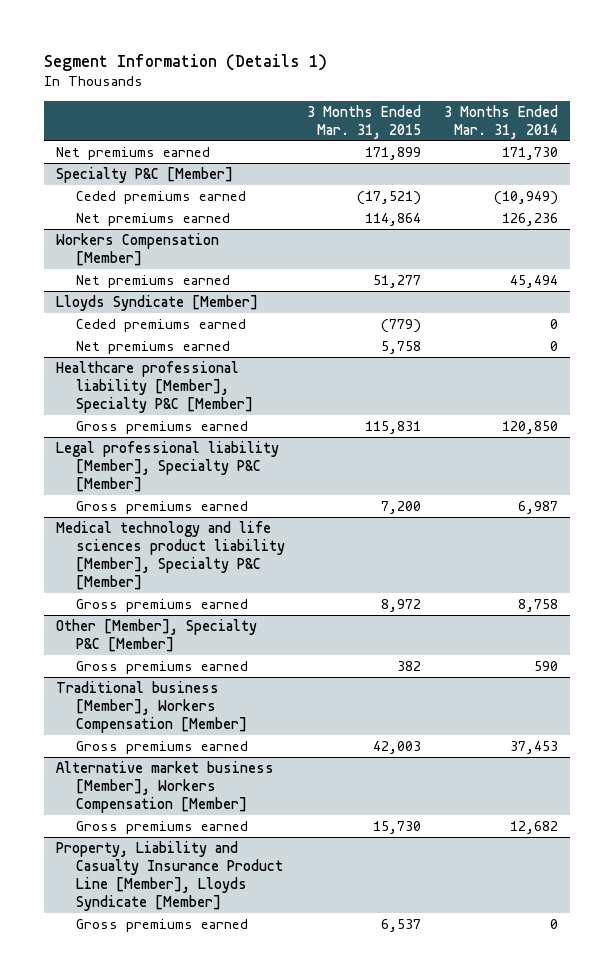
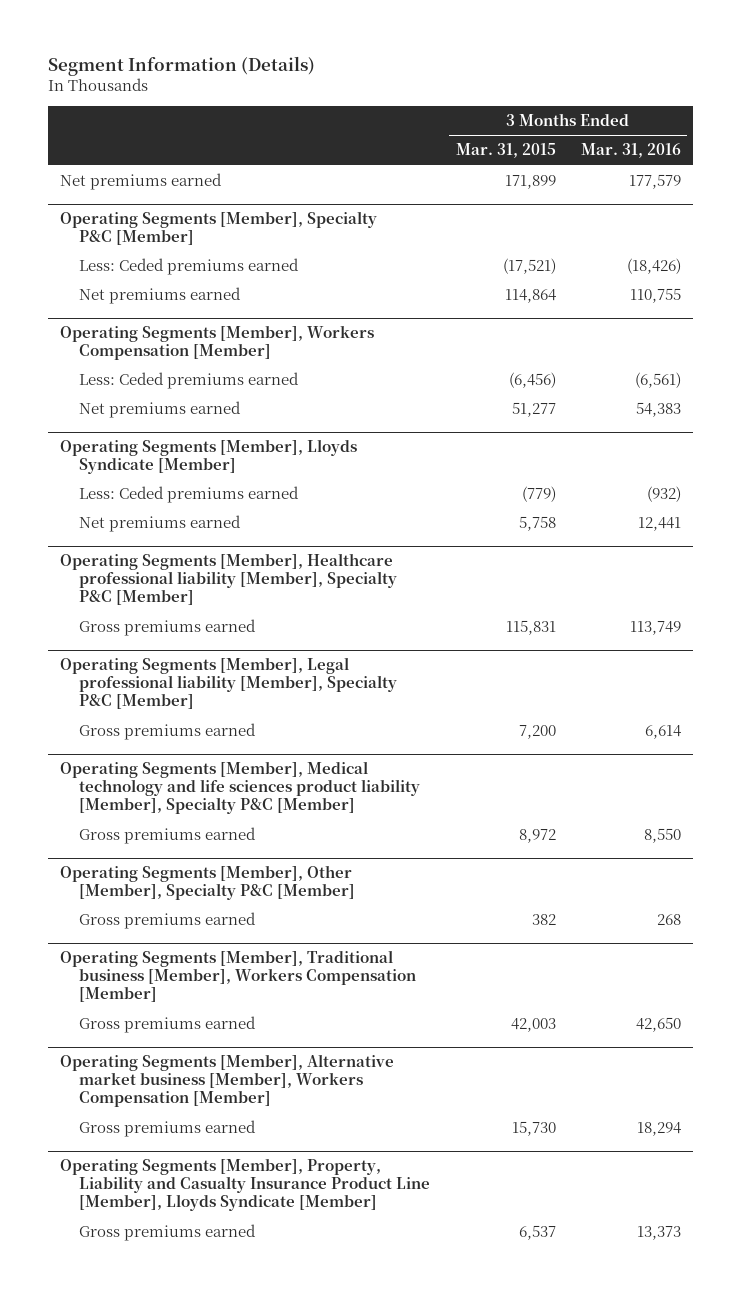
- Segment Information (Details 1)
+ Segment Information (Details)
- | 3 Months Ended Mar. 31, 2015 | 3 Months Ended Mar. 31, 2014
+ | 3 Months Ended Mar. 31, 2015 | 3 Months Ended Mar. 31, 2016
- Specialty P&C [Member]
- Ceded premiums earned | (17,521) | (10,949)
+ Operating Segments [Member], Specialty P&C [Member]
+ Less: Ceded premiums earned | (17,521) | (18,426)
- Workers Compensation [Member]
+ Operating Segments [Member], Workers Compensation [Member]
+ Less: Ceded premiums earned | (6,456) | (6,561)
- Lloyds Syndicate [Member]
- Ceded premiums earned | (779) | 0
+ Operating Segments [Member], Lloyds Syndicate [Member]
+ Less: Ceded premiums earned | (779) | (932)
- Healthcare professional liability [Member], Specialty P&C [Member]
+ Operating Segments [Member], Healthcare professional liability [Member], Specialty P&C [Member]
- Legal professional liability [Member], Specialty P&C [Member]
+ Operating Segments [Member], Legal professional liability [Member], Specialty P&C [Member]
- Medical technology and life sciences product liability [Member], Specialty P&C [Member]
+ Operating Segments [Member], Medical technology and life sciences product liability [Member], Specialty P&C [Member]
- Other [Member], Specialty P&C [Member]
+ Operating Segments [Member], Other [Member], Specialty P&C [Member]
- Traditional business [Member], Workers Compensation [Member]
+ Operating Segments [Member], Traditional business [Member], Workers Compensation [Member]
- Alternative market business [Member], Workers Compensation [Member]
+ Operating Segments [Member], Alternative market business [Member], Workers Compensation [Member]
- Property, Liability and Casualty Insurance Product Line [Member], Lloyds Syndicate [Member]
+ Operating Segments [Member], Property, Liability and Casualty Insurance Product Line [Member], Lloyds Syndicate [Member]

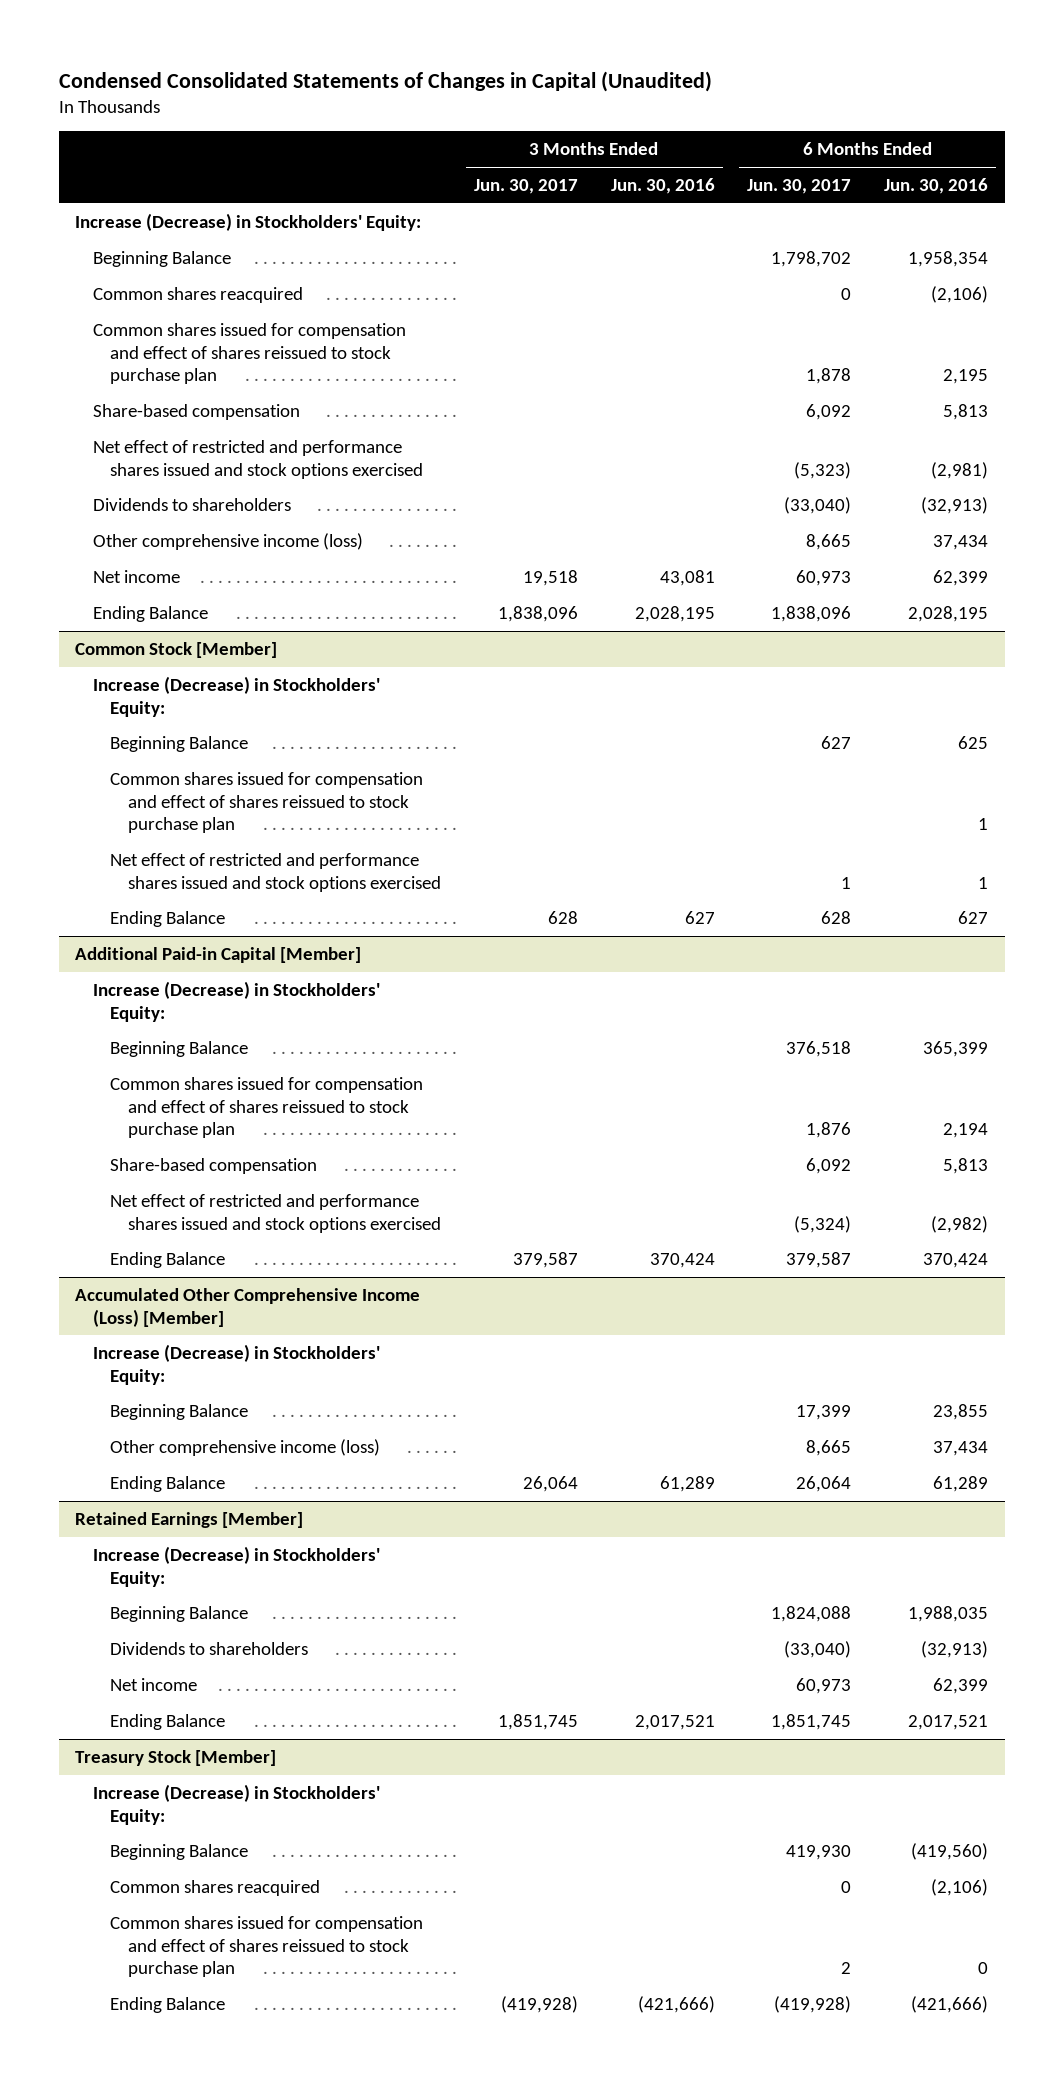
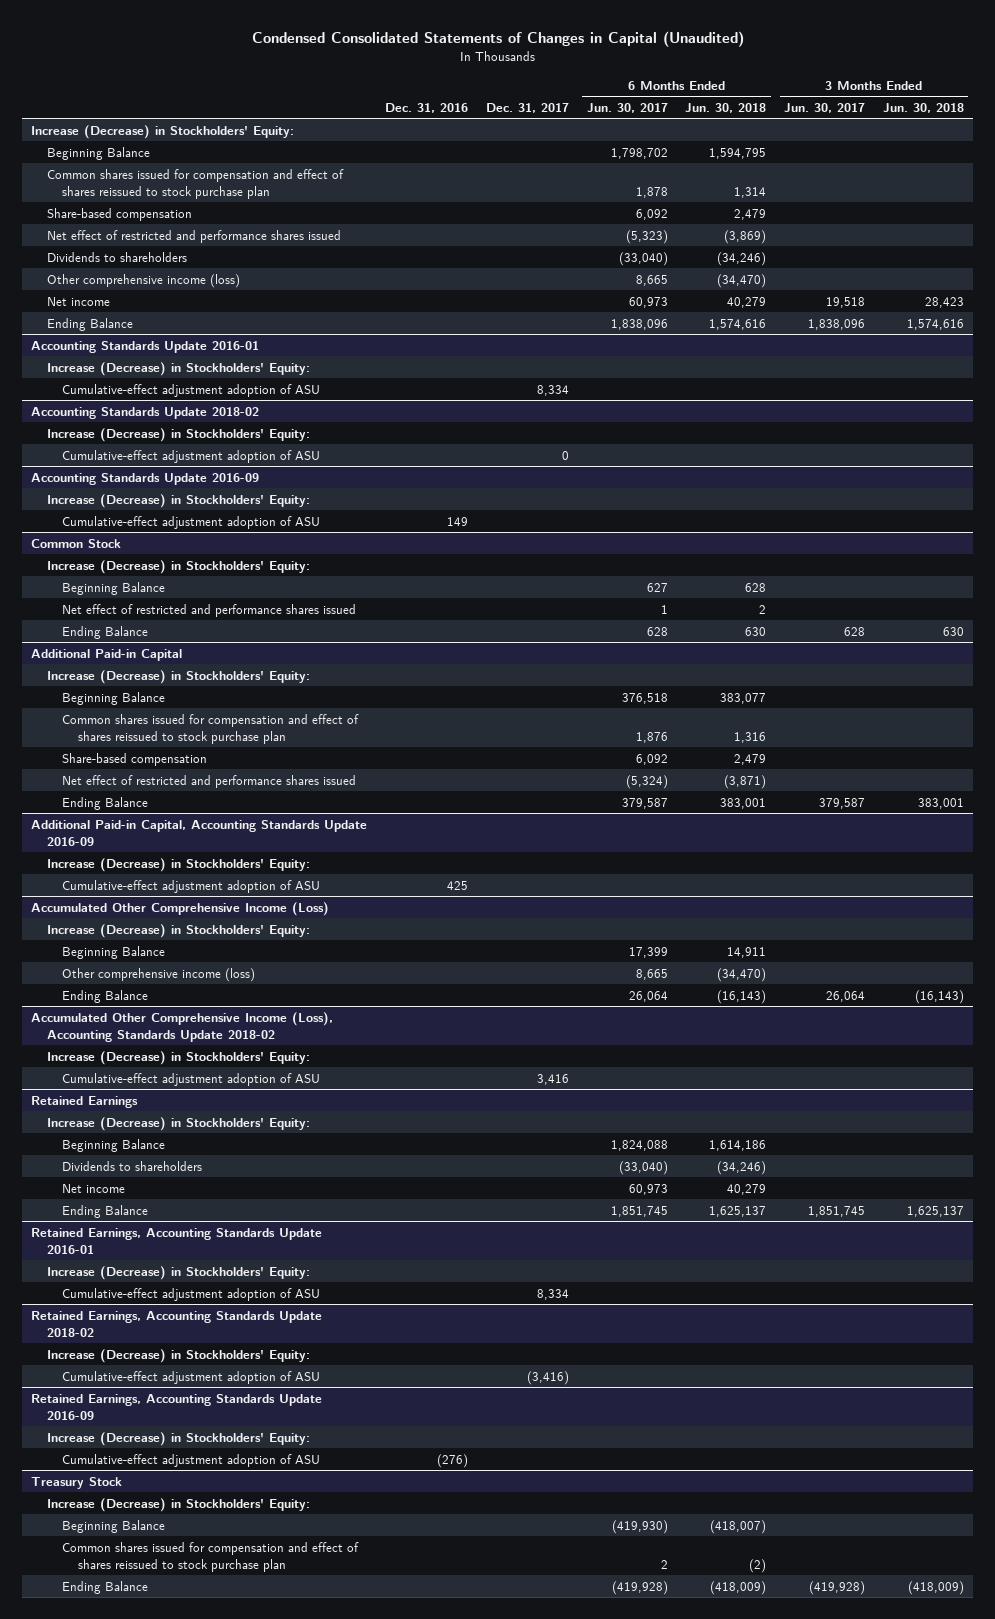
- | 3 Months Ended Jun. 30, 2017 | 3 Months Ended Jun. 30, 2016 | 6 Months Ended Jun. 30, 2017 | 6 Months Ended Jun. 30, 2016
+ | Dec. 31, 2016 | Dec. 31, 2017 | 6 Months Ended Jun. 30, 2017 | 6 Months Ended Jun. 30, 2018 | 3 Months Ended Jun. 30, 2017 | 3 Months Ended Jun. 30, 2018
- Common shares reacquired | | | 0 | (2,106)
- Net effect of restricted and performance shares issued and stock options exercised | | | (5,323) | (2,981)
+ Net effect of restricted and performance shares issued | | | (5,323) | (3,869) | |
- Common Stock [Member]
+ Accounting Standards Update 2016-01
+ Cumulative-effect adjustment adoption of ASU | | 8,334 | | | |
+ Accounting Standards Update 2018-02
+ Increase (Decrease) in Stockholders' Equity:
+ Cumulative-effect adjustment adoption of ASU | | 0 | | | |
+ Accounting Standards Update 2016-09
+ Increase (Decrease) in Stockholders' Equity:
+ Cumulative-effect adjustment adoption of ASU | 149 | | | | |
+ Common Stock
+ Increase (Decrease) in Stockholders' Equity:
- Common shares issued for compensation and effect of shares reissued to stock purchase plan | | | | 1
- Net effect of restricted and performance shares issued and stock options exercised | | | 1 | 1
+ Net effect of restricted and performance shares issued | | | 1 | 2 | |
- Additional Paid-in Capital [Member]
+ Additional Paid-in Capital
- Net effect of restricted and performance shares issued and stock options exercised | | | (5,324) | (2,982)
+ Net effect of restricted and performance shares issued | | | (5,324) | (3,871) | |
- Accumulated Other Comprehensive Income (Loss) [Member]
+ Additional Paid-in Capital, Accounting Standards Update 2016-09
+ Cumulative-effect adjustment adoption of ASU | 425 | | | | |
+ Accumulated Other Comprehensive Income (Loss)
+ Increase (Decrease) in Stockholders' Equity:
- Retained Earnings [Member]
+ Accumulated Other Comprehensive Income (Loss), Accounting Standards Update 2018-02
+ Cumulative-effect adjustment adoption of ASU | | 3,416 | | | |
+ Retained Earnings
+ Increase (Decrease) in Stockholders' Equity:
- Treasury Stock [Member]
+ Retained Earnings, Accounting Standards Update 2016-01
- Beginning Balance | | | 419,930 | (419,560)
- Common shares reacquired | | | 0 | (2,106)
+ Cumulative-effect adjustment adoption of ASU | | 8,334 | | | |
+ Retained Earnings, Accounting Standards Update 2018-02
+ Increase (Decrease) in Stockholders' Equity:
+ Cumulative-effect adjustment adoption of ASU | | (3,416) | | | |
+ Retained Earnings, Accounting Standards Update 2016-09
+ Increase (Decrease) in Stockholders' Equity:
+ Cumulative-effect adjustment adoption of ASU | (276) | | | | |
+ Treasury Stock
+ Increase (Decrease) in Stockholders' Equity:
+ Beginning Balance | | | (419,930) | (418,007) | |

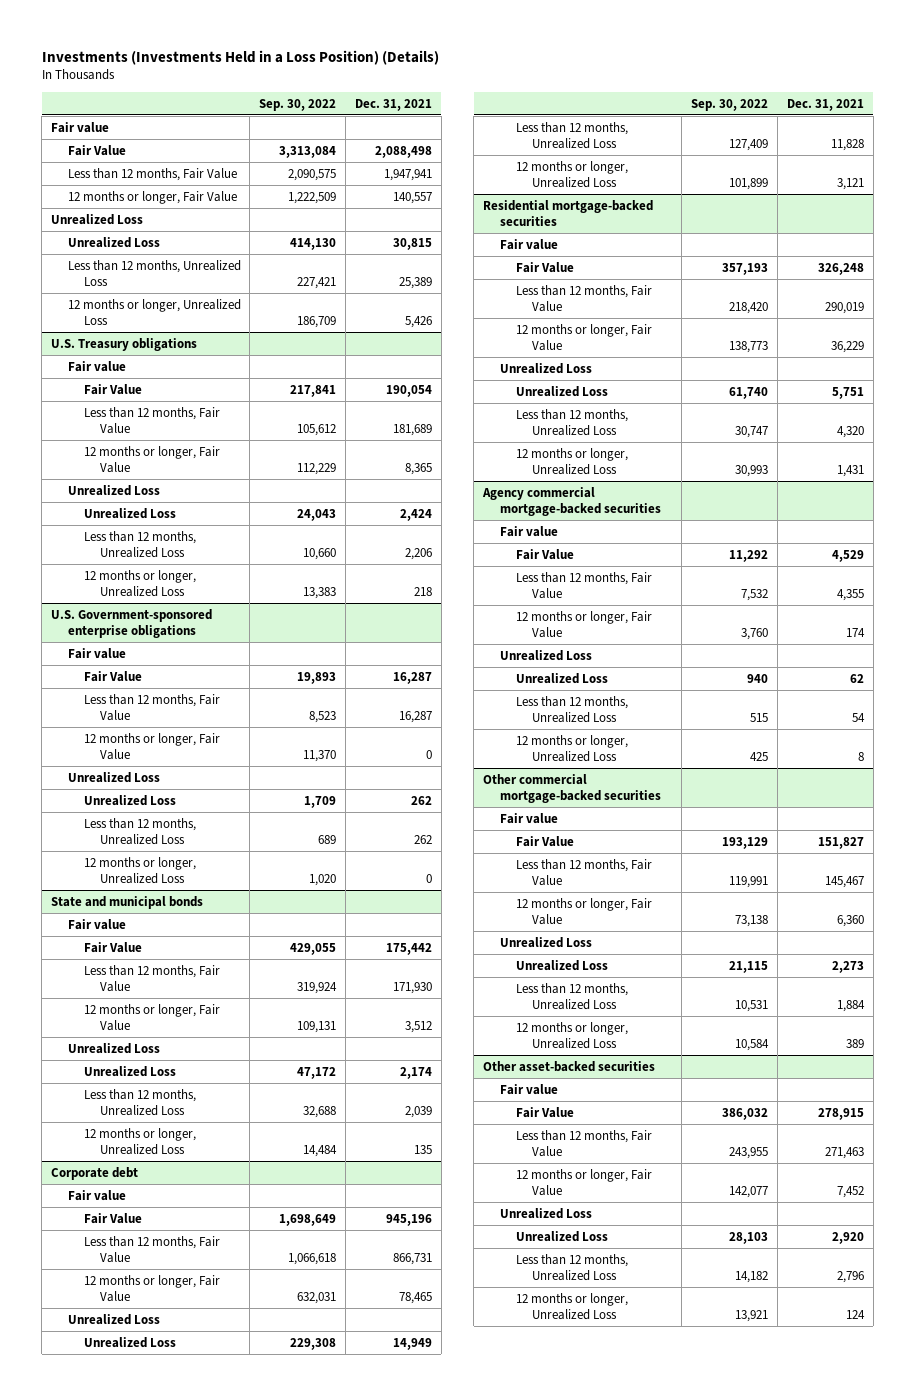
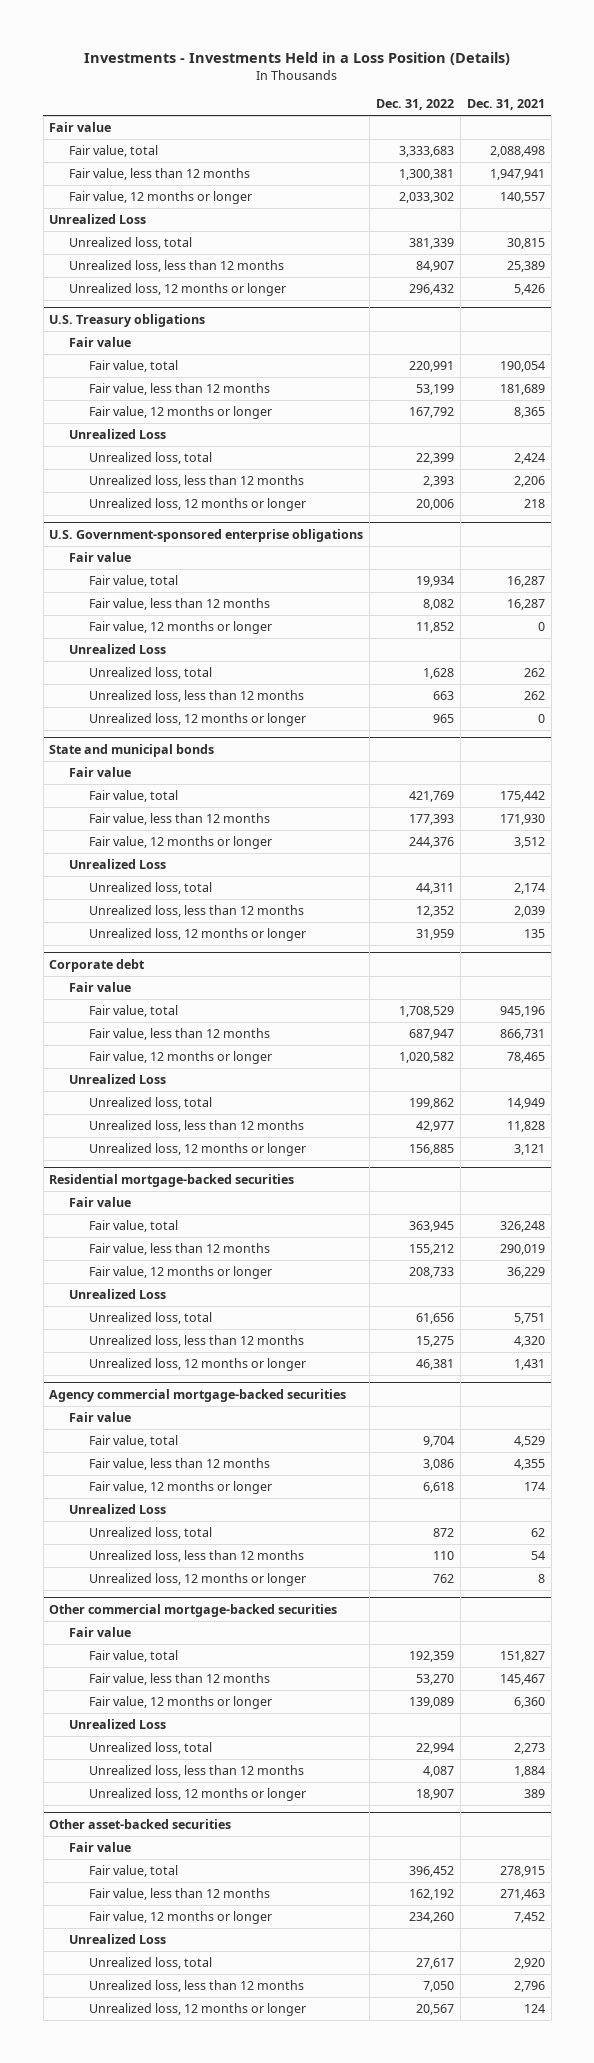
- Investments (Investments Held in a Loss Position) (Details)
+ Investments - Investments Held in a Loss Position (Details)
- | Sep. 30, 2022 | Dec. 31, 2021
+ | Dec. 31, 2022 | Dec. 31, 2021
- Fair Value | 3,313,084 | 2,088,498
- Less than 12 months, Fair Value | 2,090,575 | 1,947,941
- 12 months or longer, Fair Value | 1,222,509 | 140,557
+ Fair value, total | 3,333,683 | 2,088,498
+ Fair value, less than 12 months | 1,300,381 | 1,947,941
+ Fair value, 12 months or longer | 2,033,302 | 140,557
- Unrealized Loss | 414,130 | 30,815
- Less than 12 months, Unrealized Loss | 227,421 | 25,389
- 12 months or longer, Unrealized Loss | 186,709 | 5,426
+ Unrealized loss, total | 381,339 | 30,815
+ Unrealized loss, less than 12 months | 84,907 | 25,389
+ Unrealized loss, 12 months or longer | 296,432 | 5,426
@ U.S. Treasury obligations
- Fair Value | 217,841 | 190,054
- Less than 12 months, Fair Value | 105,612 | 181,689
- 12 months or longer, Fair Value | 112,229 | 8,365
+ Fair value, total | 220,991 | 190,054
+ Fair value, less than 12 months | 53,199 | 181,689
+ Fair value, 12 months or longer | 167,792 | 8,365
- Unrealized Loss | 24,043 | 2,424
- Less than 12 months, Unrealized Loss | 10,660 | 2,206
- 12 months or longer, Unrealized Loss | 13,383 | 218
+ Unrealized loss, total | 22,399 | 2,424
+ Unrealized loss, less than 12 months | 2,393 | 2,206
+ Unrealized loss, 12 months or longer | 20,006 | 218
@ U.S. Government-sponsored enterprise obligations
- Fair Value | 19,893 | 16,287
- Less than 12 months, Fair Value | 8,523 | 16,287
- 12 months or longer, Fair Value | 11,370 | 0
+ Fair value, total | 19,934 | 16,287
+ Fair value, less than 12 months | 8,082 | 16,287
+ Fair value, 12 months or longer | 11,852 | 0
- Unrealized Loss | 1,709 | 262
- Less than 12 months, Unrealized Loss | 689 | 262
- 12 months or longer, Unrealized Loss | 1,020 | 0
+ Unrealized loss, total | 1,628 | 262
+ Unrealized loss, less than 12 months | 663 | 262
+ Unrealized loss, 12 months or longer | 965 | 0
@ State and municipal bonds
- Fair Value | 429,055 | 175,442
- Less than 12 months, Fair Value | 319,924 | 171,930
- 12 months or longer, Fair Value | 109,131 | 3,512
+ Fair value, total | 421,769 | 175,442
+ Fair value, less than 12 months | 177,393 | 171,930
+ Fair value, 12 months or longer | 244,376 | 3,512
- Unrealized Loss | 47,172 | 2,174
- Less than 12 months, Unrealized Loss | 32,688 | 2,039
- 12 months or longer, Unrealized Loss | 14,484 | 135
+ Unrealized loss, total | 44,311 | 2,174
+ Unrealized loss, less than 12 months | 12,352 | 2,039
+ Unrealized loss, 12 months or longer | 31,959 | 135
@ Corporate debt
- Fair Value | 1,698,649 | 945,196
- Less than 12 months, Fair Value | 1,066,618 | 866,731
- 12 months or longer, Fair Value | 632,031 | 78,465
+ Fair value, total | 1,708,529 | 945,196
+ Fair value, less than 12 months | 687,947 | 866,731
+ Fair value, 12 months or longer | 1,020,582 | 78,465
- Unrealized Loss | 229,308 | 14,949
- Less than 12 months, Unrealized Loss | 127,409 | 11,828
- 12 months or longer, Unrealized Loss | 101,899 | 3,121
+ Unrealized loss, total | 199,862 | 14,949
+ Unrealized loss, less than 12 months | 42,977 | 11,828
+ Unrealized loss, 12 months or longer | 156,885 | 3,121
@ Residential mortgage-backed securities
- Fair Value | 357,193 | 326,248
- Less than 12 months, Fair Value | 218,420 | 290,019
- 12 months or longer, Fair Value | 138,773 | 36,229
+ Fair value, total | 363,945 | 326,248
+ Fair value, less than 12 months | 155,212 | 290,019
+ Fair value, 12 months or longer | 208,733 | 36,229
- Unrealized Loss | 61,740 | 5,751
- Less than 12 months, Unrealized Loss | 30,747 | 4,320
- 12 months or longer, Unrealized Loss | 30,993 | 1,431
+ Unrealized loss, total | 61,656 | 5,751
+ Unrealized loss, less than 12 months | 15,275 | 4,320
+ Unrealized loss, 12 months or longer | 46,381 | 1,431
@ Agency commercial mortgage-backed securities
- Fair Value | 11,292 | 4,529
- Less than 12 months, Fair Value | 7,532 | 4,355
- 12 months or longer, Fair Value | 3,760 | 174
+ Fair value, total | 9,704 | 4,529
+ Fair value, less than 12 months | 3,086 | 4,355
+ Fair value, 12 months or longer | 6,618 | 174
- Unrealized Loss | 940 | 62
- Less than 12 months, Unrealized Loss | 515 | 54
- 12 months or longer, Unrealized Loss | 425 | 8
+ Unrealized loss, total | 872 | 62
+ Unrealized loss, less than 12 months | 110 | 54
+ Unrealized loss, 12 months or longer | 762 | 8
@ Other commercial mortgage-backed securities
- Fair Value | 193,129 | 151,827
- Less than 12 months, Fair Value | 119,991 | 145,467
- 12 months or longer, Fair Value | 73,138 | 6,360
+ Fair value, total | 192,359 | 151,827
+ Fair value, less than 12 months | 53,270 | 145,467
+ Fair value, 12 months or longer | 139,089 | 6,360
- Unrealized Loss | 21,115 | 2,273
- Less than 12 months, Unrealized Loss | 10,531 | 1,884
- 12 months or longer, Unrealized Loss | 10,584 | 389
+ Unrealized loss, total | 22,994 | 2,273
+ Unrealized loss, less than 12 months | 4,087 | 1,884
+ Unrealized loss, 12 months or longer | 18,907 | 389
@ Other asset-backed securities
- Fair Value | 386,032 | 278,915
- Less than 12 months, Fair Value | 243,955 | 271,463
- 12 months or longer, Fair Value | 142,077 | 7,452
+ Fair value, total | 396,452 | 278,915
+ Fair value, less than 12 months | 162,192 | 271,463
+ Fair value, 12 months or longer | 234,260 | 7,452
- Unrealized Loss | 28,103 | 2,920
- Less than 12 months, Unrealized Loss | 14,182 | 2,796
- 12 months or longer, Unrealized Loss | 13,921 | 124
+ Unrealized loss, total | 27,617 | 2,920
+ Unrealized loss, less than 12 months | 7,050 | 2,796
+ Unrealized loss, 12 months or longer | 20,567 | 124

